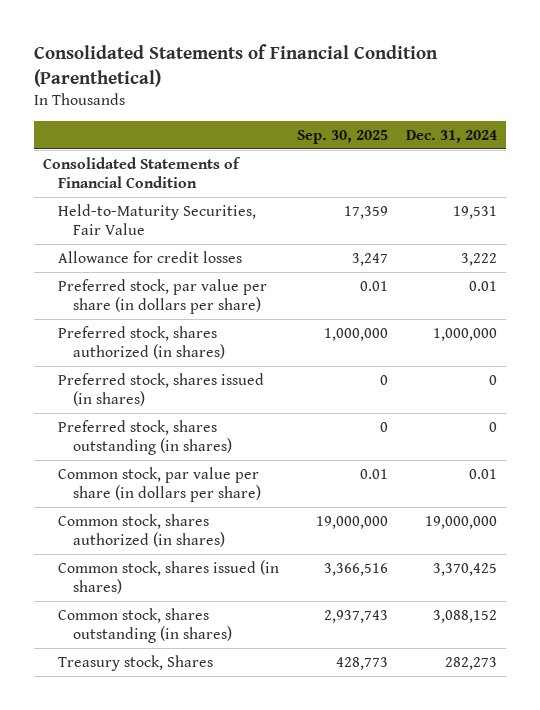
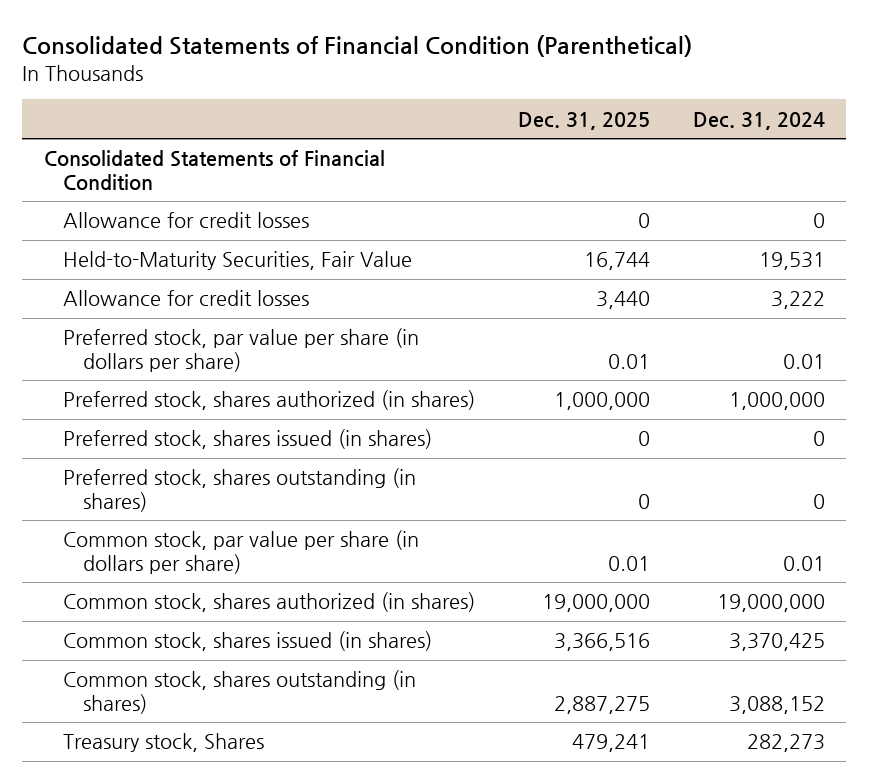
- | Sep. 30, 2025 | Dec. 31, 2024
+ | Dec. 31, 2025 | Dec. 31, 2024
+ Allowance for credit losses | 0 | 0

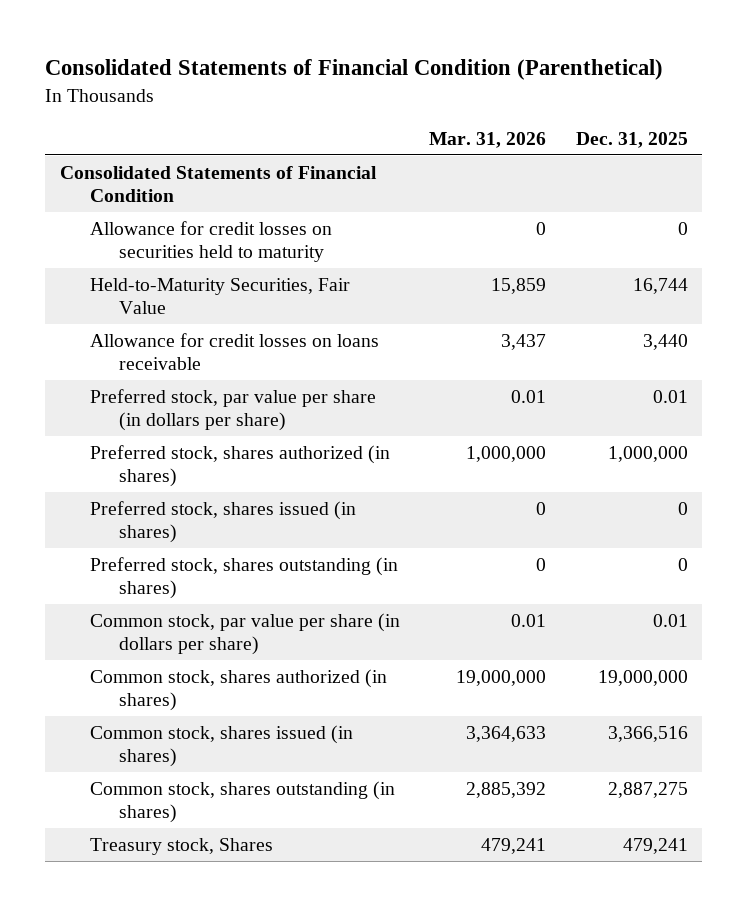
- | Dec. 31, 2025 | Dec. 31, 2024
+ | Mar. 31, 2026 | Dec. 31, 2025
- Allowance for credit losses | 0 | 0
+ Allowance for credit losses on securities held to maturity | 0 | 0
- Allowance for credit losses | 3,440 | 3,222
+ Allowance for credit losses on loans receivable | 3,437 | 3,440

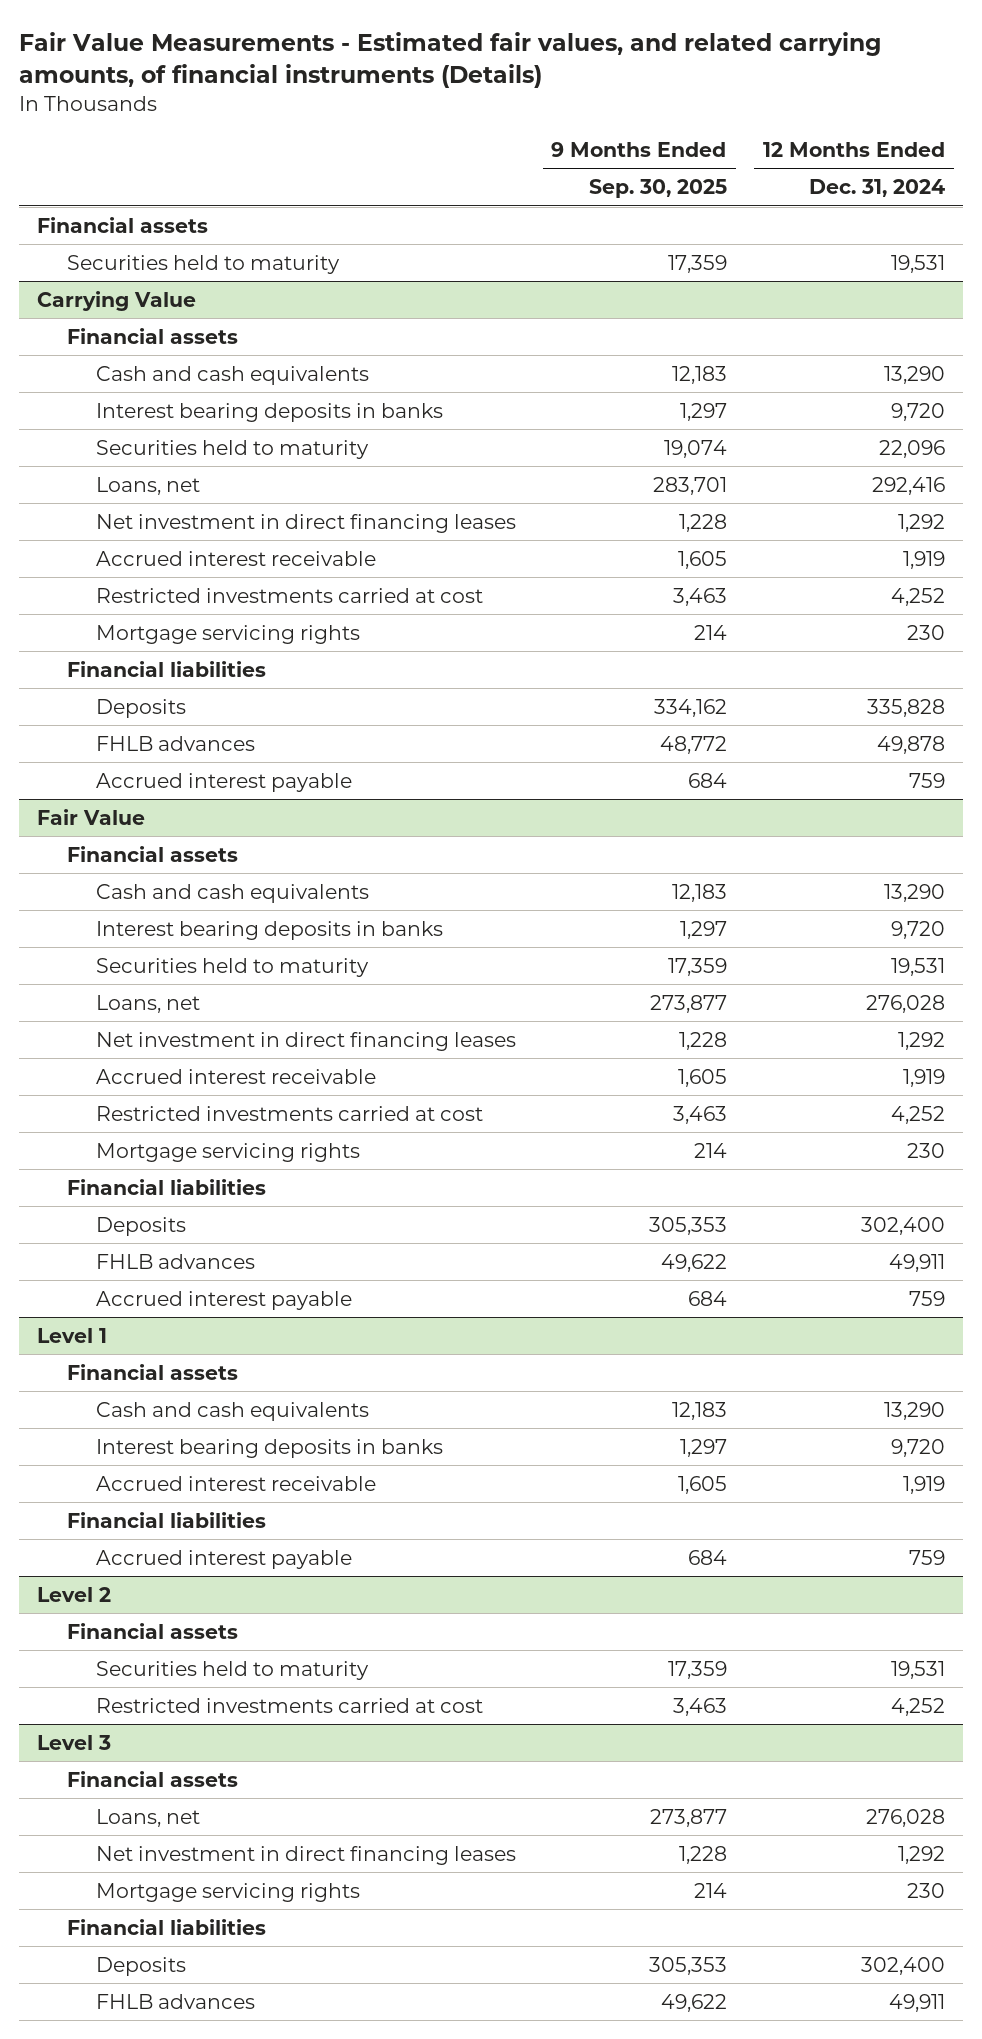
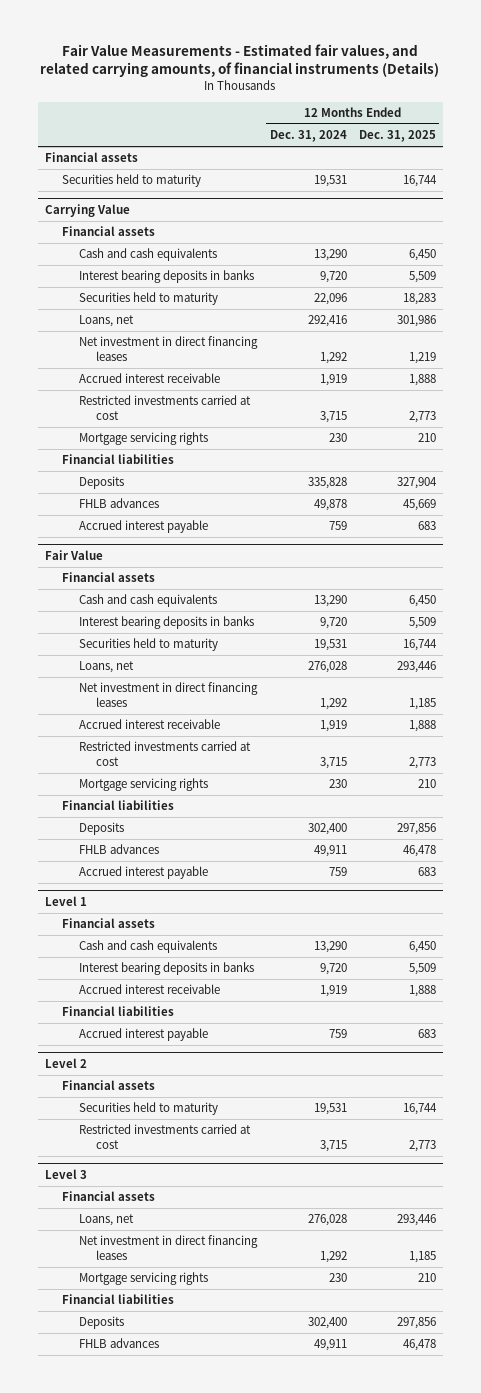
- | 9 Months Ended Sep. 30, 2025 | 12 Months Ended Dec. 31, 2024
+ | 12 Months Ended Dec. 31, 2024 | 12 Months Ended Dec. 31, 2025
@ Carrying Value
- Restricted investments carried at cost | 3,463 | 4,252
+ Restricted investments carried at cost | 3,715 | 2,773
@ Fair Value
- Restricted investments carried at cost | 3,463 | 4,252
+ Restricted investments carried at cost | 3,715 | 2,773
@ Level 2
- Restricted investments carried at cost | 3,463 | 4,252
+ Restricted investments carried at cost | 3,715 | 2,773

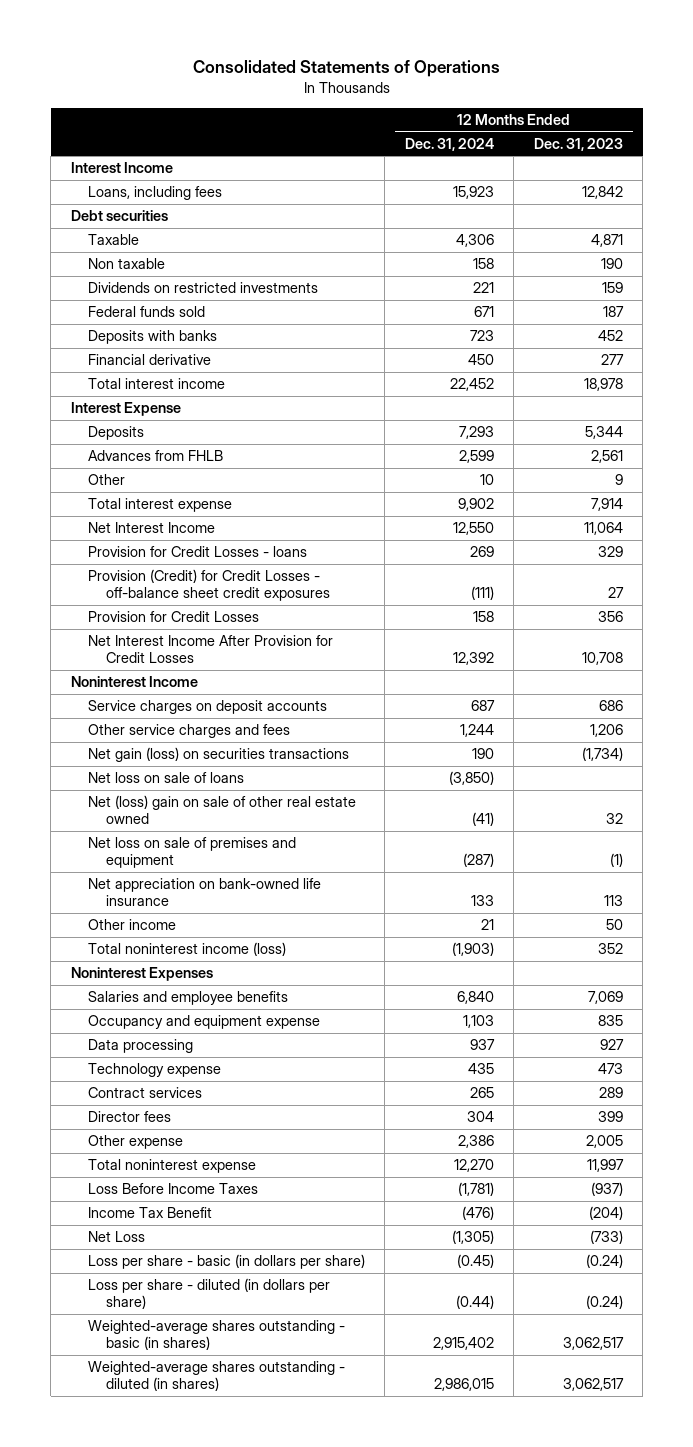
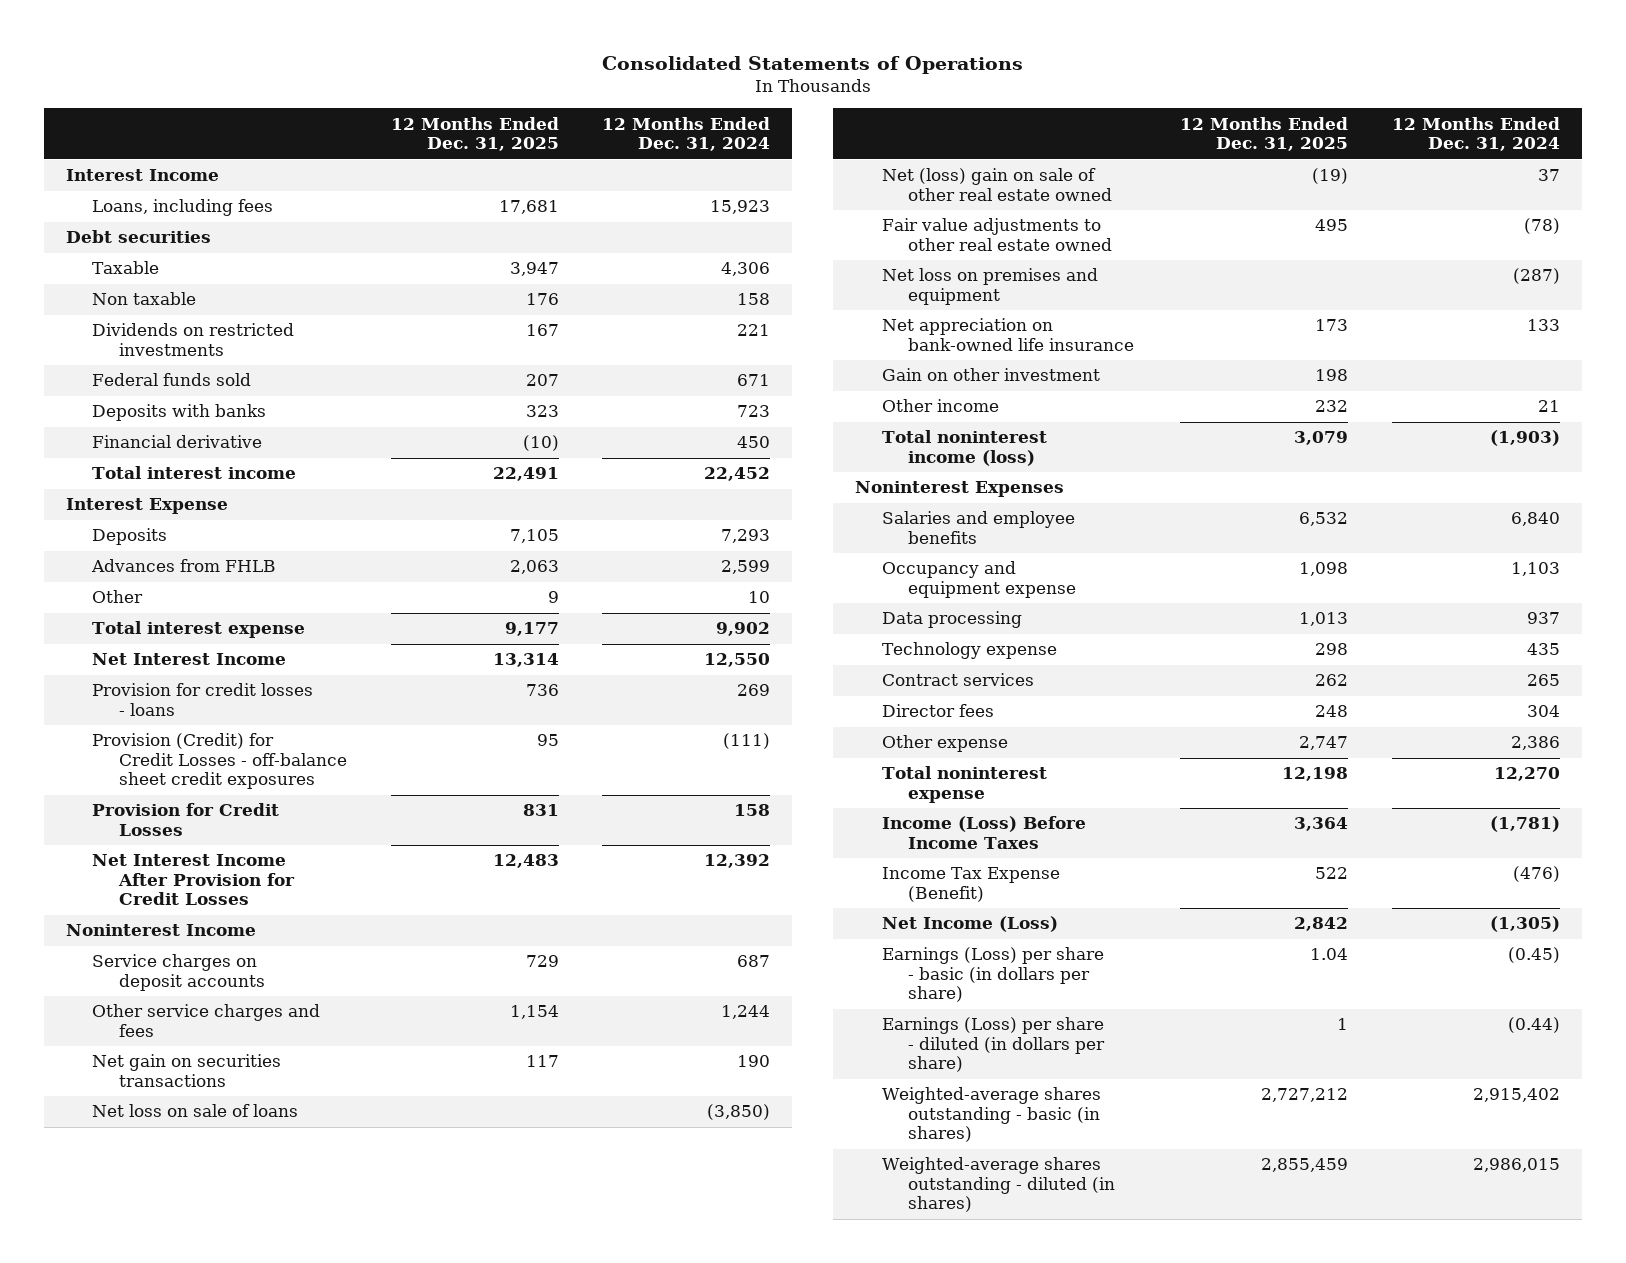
- | 12 Months Ended Dec. 31, 2024 | 12 Months Ended Dec. 31, 2023
+ | 12 Months Ended Dec. 31, 2025 | 12 Months Ended Dec. 31, 2024
- Provision for Credit Losses - loans | 269 | 329
+ Provision for credit losses - loans | 736 | 269
- Net gain (loss) on securities transactions | 190 | (1,734)
+ Net gain on securities transactions | 117 | 190
- Net (loss) gain on sale of other real estate owned | (41) | 32
- Net loss on sale of premises and equipment | (287) | (1)
+ Net (loss) gain on sale of other real estate owned | (19) | 37
+ Fair value adjustments to other real estate owned | 495 | (78)
+ Net loss on premises and equipment | | (287)
+ Gain on other investment | 198 |
- Loss Before Income Taxes | (1,781) | (937)
- Income Tax Benefit | (476) | (204)
- Net Loss | (1,305) | (733)
- Loss per share - basic (in dollars per share) | (0.45) | (0.24)
- Loss per share - diluted (in dollars per share) | (0.44) | (0.24)
+ Income (Loss) Before Income Taxes | 3,364 | (1,781)
+ Income Tax Expense (Benefit) | 522 | (476)
+ Net Income (Loss) | 2,842 | (1,305)
+ Earnings (Loss) per share - basic (in dollars per share) | 1.04 | (0.45)
+ Earnings (Loss) per share - diluted (in dollars per share) | 1 | (0.44)

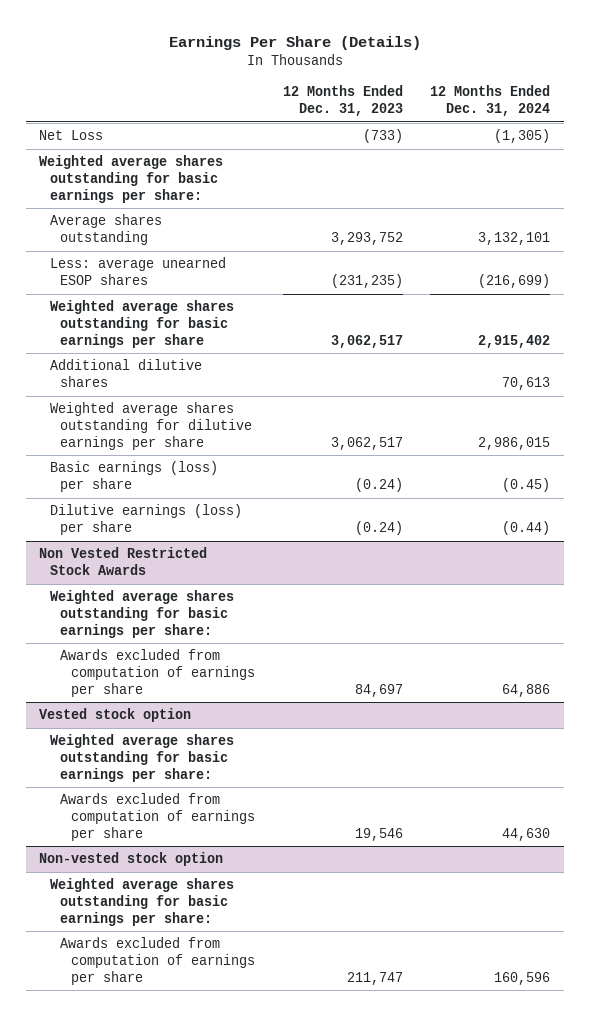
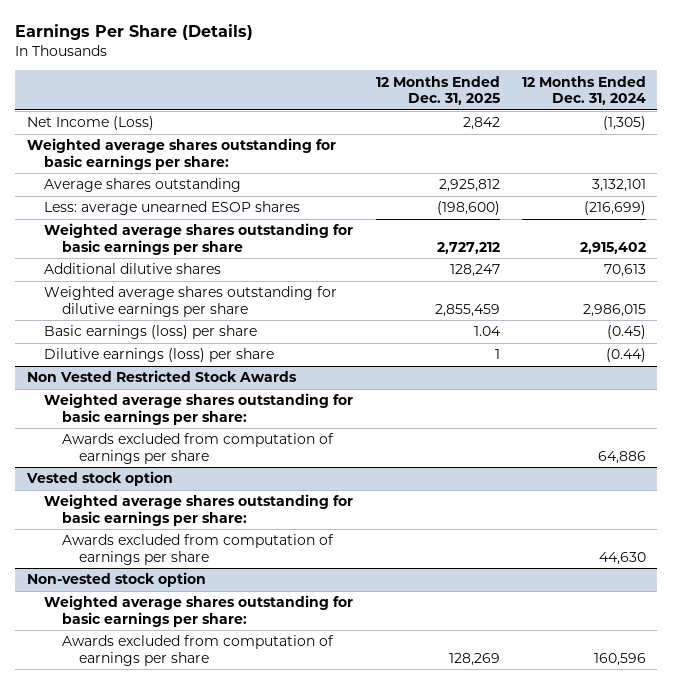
- | 12 Months Ended Dec. 31, 2023 | 12 Months Ended Dec. 31, 2024
+ | 12 Months Ended Dec. 31, 2025 | 12 Months Ended Dec. 31, 2024
- Net Loss | (733) | (1,305)
+ Net Income (Loss) | 2,842 | (1,305)

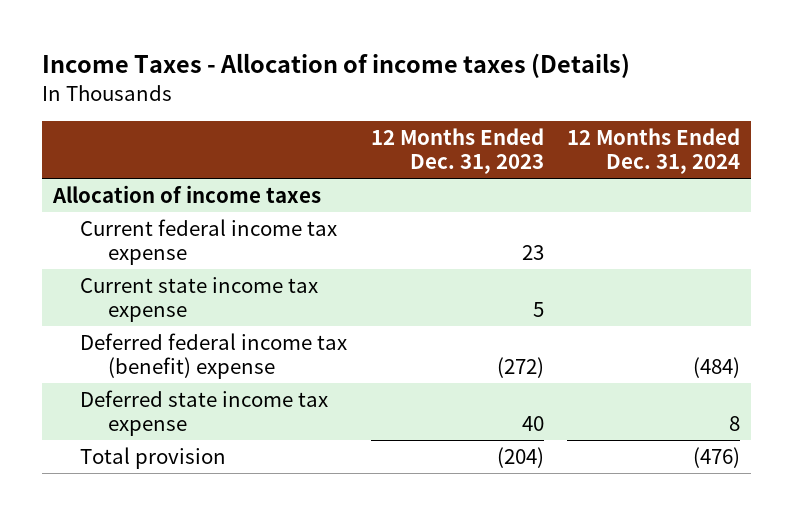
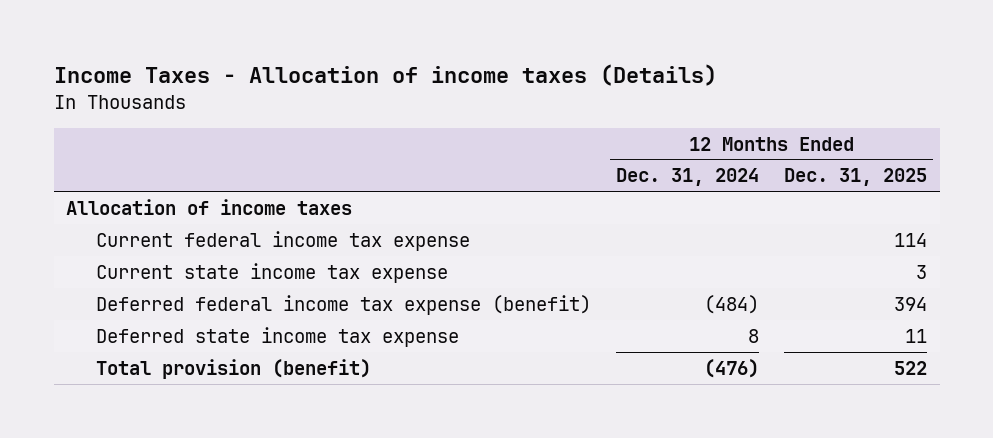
- | 12 Months Ended Dec. 31, 2023 | 12 Months Ended Dec. 31, 2024
+ | 12 Months Ended Dec. 31, 2024 | 12 Months Ended Dec. 31, 2025
- Deferred federal income tax (benefit) expense | (272) | (484)
+ Deferred federal income tax expense (benefit) | (484) | 394
- Total provision | (204) | (476)
+ Total provision (benefit) | (476) | 522

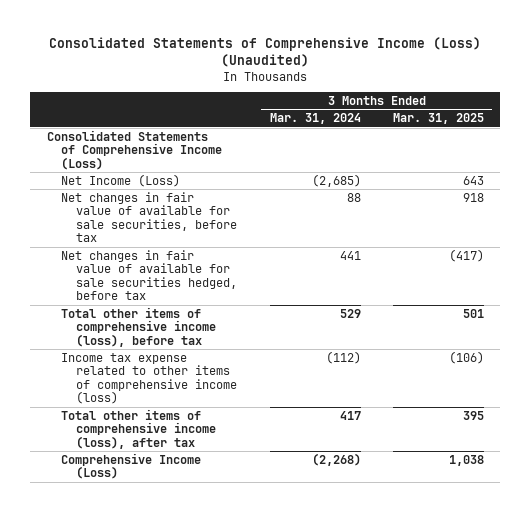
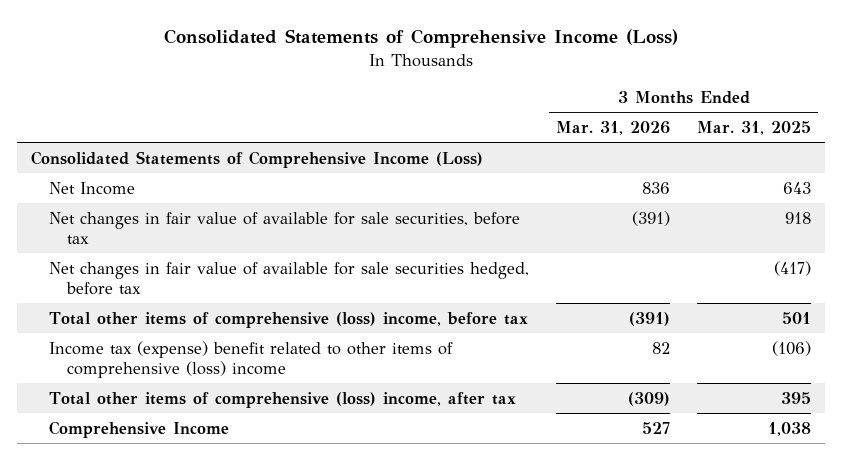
- Consolidated Statements of Comprehensive Income (Loss) (Unaudited)
+ Consolidated Statements of Comprehensive Income (Loss)
- | 3 Months Ended Mar. 31, 2024 | 3 Months Ended Mar. 31, 2025
+ | 3 Months Ended Mar. 31, 2026 | 3 Months Ended Mar. 31, 2025
- Net Income (Loss) | (2,685) | 643
+ Net Income | 836 | 643
- Total other items of comprehensive income (loss), before tax | 529 | 501
- Income tax expense related to other items of comprehensive income (loss) | (112) | (106)
- Total other items of comprehensive income (loss), after tax | 417 | 395
- Comprehensive Income (Loss) | (2,268) | 1,038
+ Total other items of comprehensive (loss) income, before tax | (391) | 501
+ Income tax (expense) benefit related to other items of comprehensive (loss) income | 82 | (106)
+ Total other items of comprehensive (loss) income, after tax | (309) | 395
+ Comprehensive Income | 527 | 1,038

